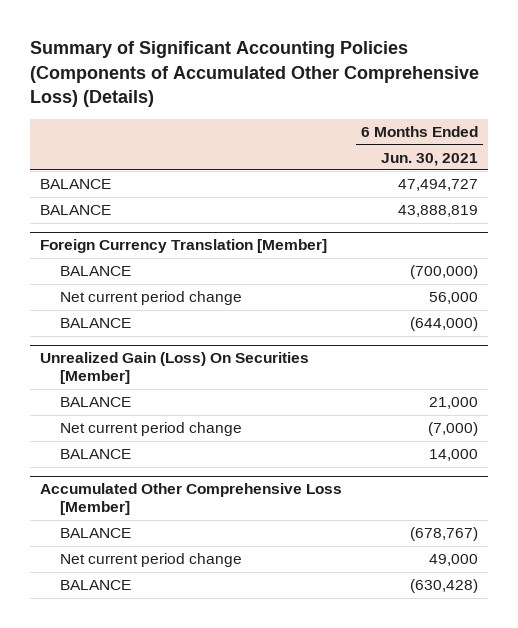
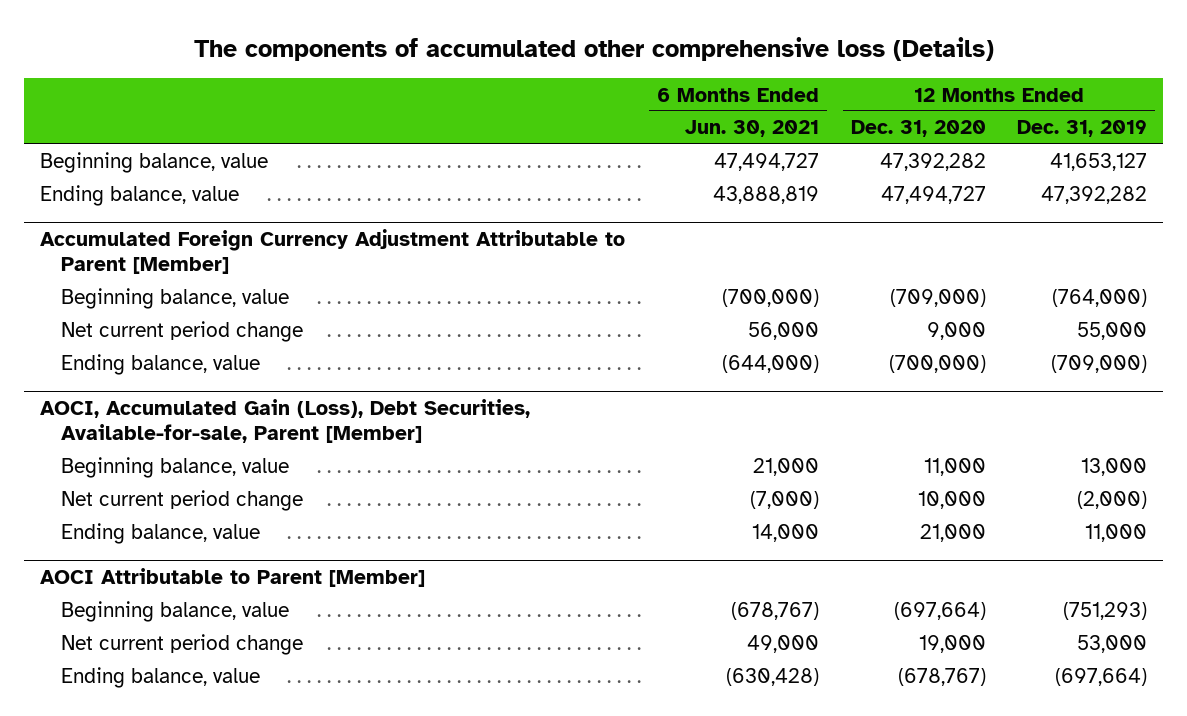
- Summary of Significant Accounting Policies (Components of Accumulated Other Comprehensive Loss) (Details)
+ The components of accumulated other comprehensive loss (Details)
- | 6 Months Ended Jun. 30, 2021
+ | 6 Months Ended Jun. 30, 2021 | 12 Months Ended Dec. 31, 2020 | 12 Months Ended Dec. 31, 2019
- BALANCE | 47,494,727
- BALANCE | 43,888,819
- Foreign Currency Translation [Member]
- BALANCE | (700,000)
+ Beginning balance, value | 47,494,727 | 47,392,282 | 41,653,127
+ Ending balance, value | 43,888,819 | 47,494,727 | 47,392,282
+ Accumulated Foreign Currency Adjustment Attributable to Parent [Member]
+ Beginning balance, value | (700,000) | (709,000) | (764,000)
- BALANCE | (644,000)
- Unrealized Gain (Loss) On Securities [Member]
- BALANCE | 21,000
+ Ending balance, value | (644,000) | (700,000) | (709,000)
+ AOCI, Accumulated Gain (Loss), Debt Securities, Available-for-sale, Parent [Member]
+ Beginning balance, value | 21,000 | 11,000 | 13,000
- BALANCE | 14,000
- Accumulated Other Comprehensive Loss [Member]
- BALANCE | (678,767)
+ Ending balance, value | 14,000 | 21,000 | 11,000
+ AOCI Attributable to Parent [Member]
+ Beginning balance, value | (678,767) | (697,664) | (751,293)
- BALANCE | (630,428)
+ Ending balance, value | (630,428) | (678,767) | (697,664)

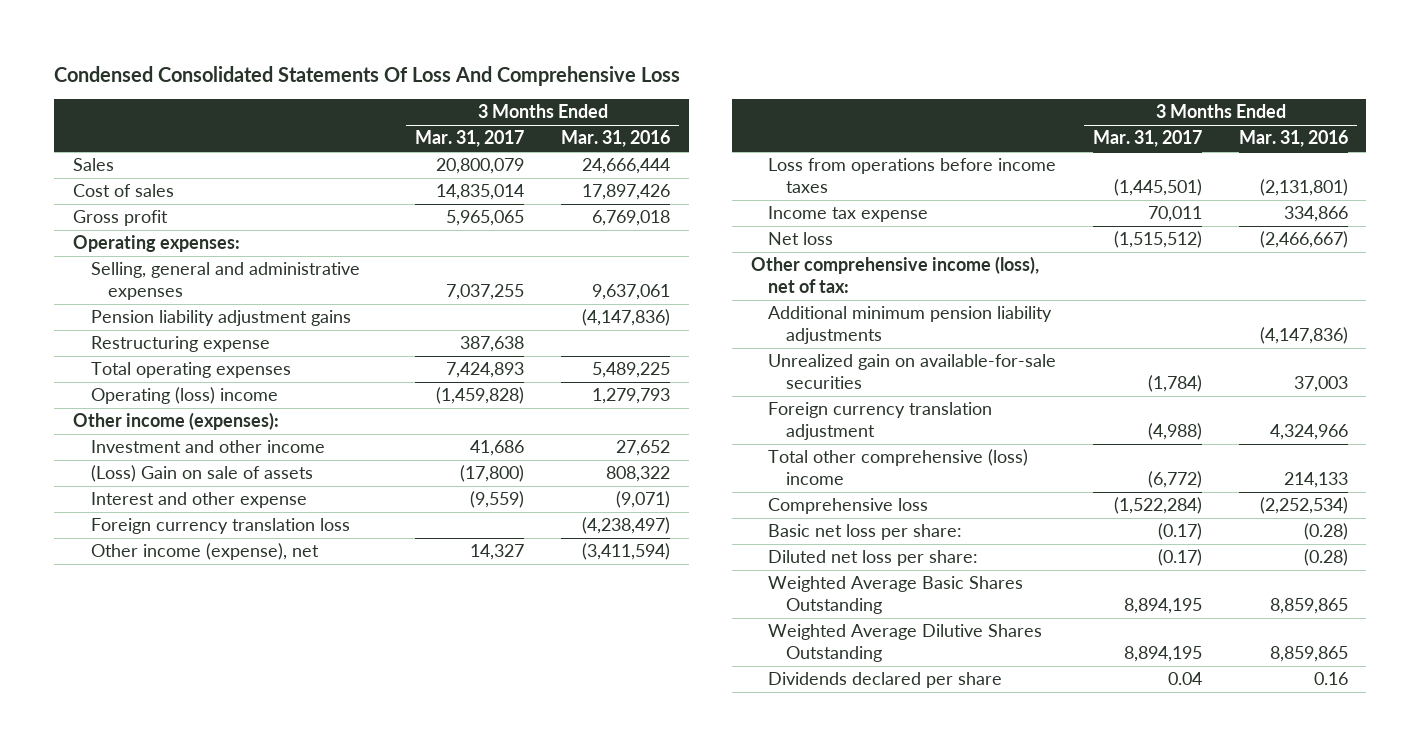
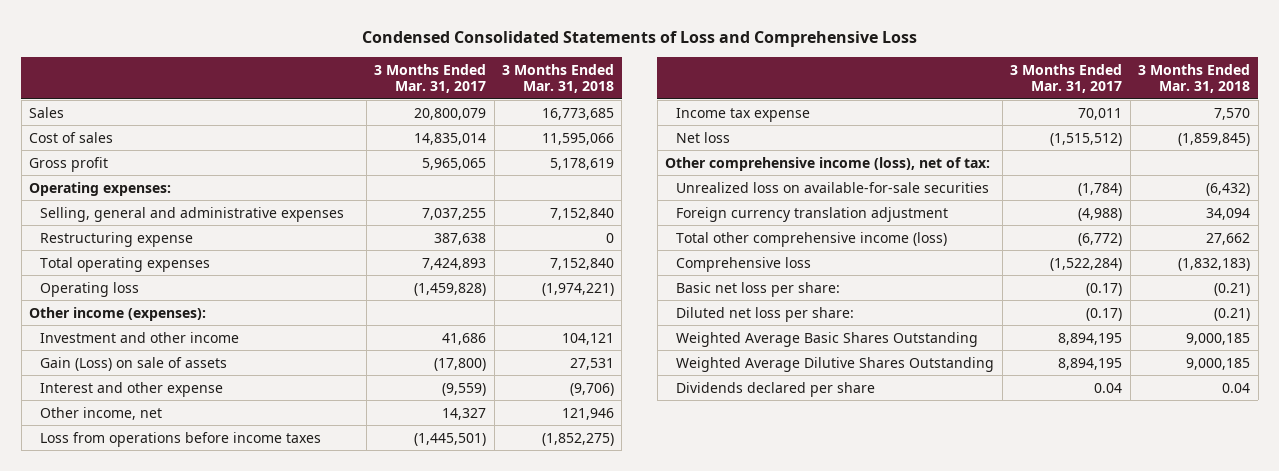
- Condensed Consolidated Statements Of Loss And Comprehensive Loss
+ Condensed Consolidated Statements of Loss and Comprehensive Loss
- | 3 Months Ended Mar. 31, 2017 | 3 Months Ended Mar. 31, 2016
+ | 3 Months Ended Mar. 31, 2017 | 3 Months Ended Mar. 31, 2018
- Pension liability adjustment gains | | (4,147,836)
- Operating (loss) income | (1,459,828) | 1,279,793
+ Operating loss | (1,459,828) | (1,974,221)
- (Loss) Gain on sale of assets | (17,800) | 808,322
+ Gain (Loss) on sale of assets | (17,800) | 27,531
- Foreign currency translation loss | | (4,238,497)
- Other income (expense), net | 14,327 | (3,411,594)
+ Other income, net | 14,327 | 121,946
- Additional minimum pension liability adjustments | | (4,147,836)
- Unrealized gain on available-for-sale securities | (1,784) | 37,003
+ Unrealized loss on available-for-sale securities | (1,784) | (6,432)
- Total other comprehensive (loss) income | (6,772) | 214,133
+ Total other comprehensive income (loss) | (6,772) | 27,662

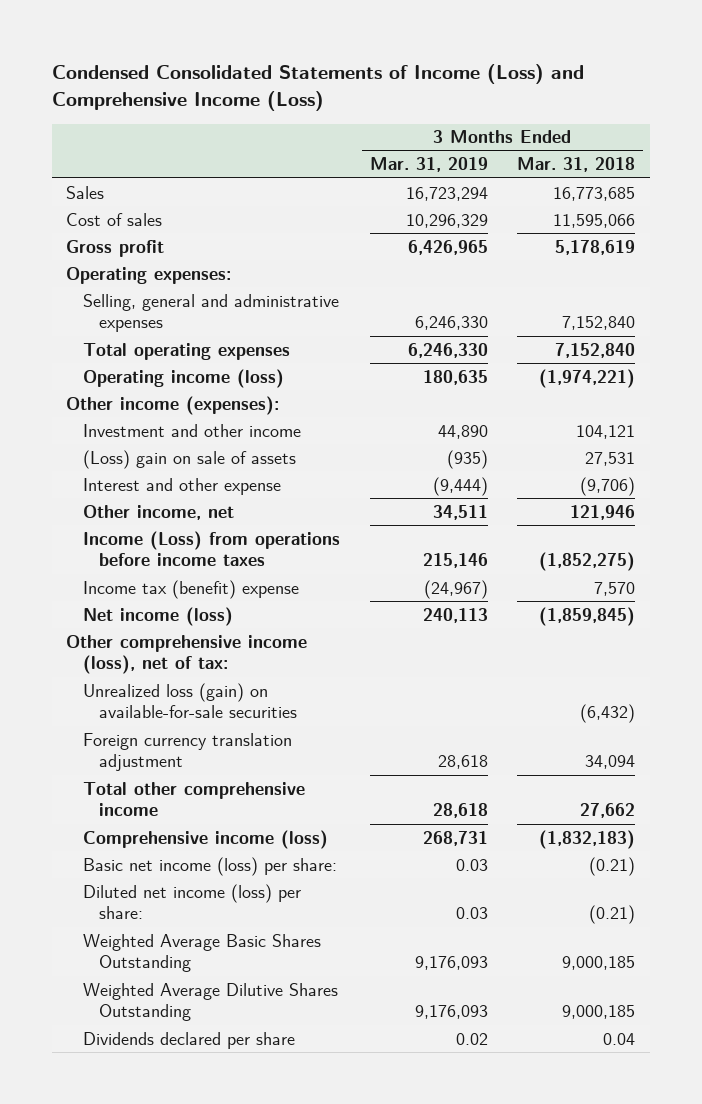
- Condensed Consolidated Statements of Loss and Comprehensive Loss
+ Condensed Consolidated Statements of Income (Loss) and Comprehensive Income (Loss)
- | 3 Months Ended Mar. 31, 2017 | 3 Months Ended Mar. 31, 2018
+ | 3 Months Ended Mar. 31, 2019 | 3 Months Ended Mar. 31, 2018
- Restructuring expense | 387,638 | 0
- Operating loss | (1,459,828) | (1,974,221)
+ Operating income (loss) | 180,635 | (1,974,221)
- Gain (Loss) on sale of assets | (17,800) | 27,531
+ (Loss) gain on sale of assets | (935) | 27,531
- Loss from operations before income taxes | (1,445,501) | (1,852,275)
- Income tax expense | 70,011 | 7,570
- Net loss | (1,515,512) | (1,859,845)
+ Income (Loss) from operations before income taxes | 215,146 | (1,852,275)
+ Income tax (benefit) expense | (24,967) | 7,570
+ Net income (loss) | 240,113 | (1,859,845)
- Unrealized loss on available-for-sale securities | (1,784) | (6,432)
+ Unrealized loss (gain) on available-for-sale securities | | (6,432)
- Total other comprehensive income (loss) | (6,772) | 27,662
- Comprehensive loss | (1,522,284) | (1,832,183)
- Basic net loss per share: | (0.17) | (0.21)
- Diluted net loss per share: | (0.17) | (0.21)
+ Total other comprehensive income | 28,618 | 27,662
+ Comprehensive income (loss) | 268,731 | (1,832,183)
+ Basic net income (loss) per share: | 0.03 | (0.21)
+ Diluted net income (loss) per share: | 0.03 | (0.21)

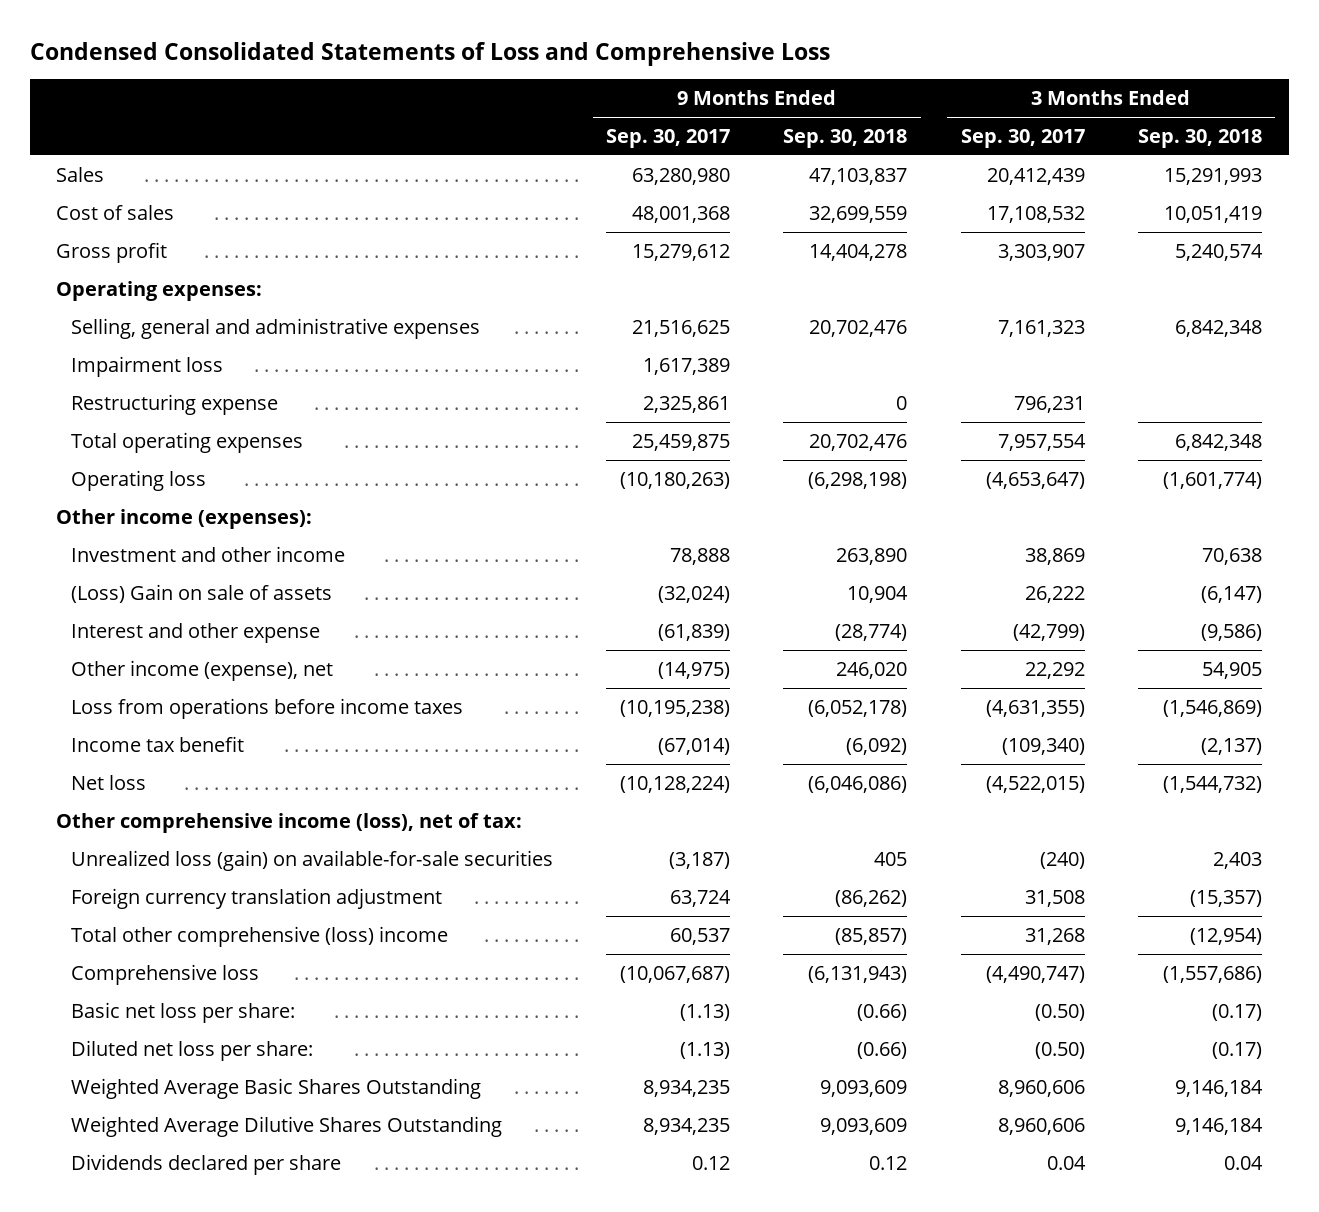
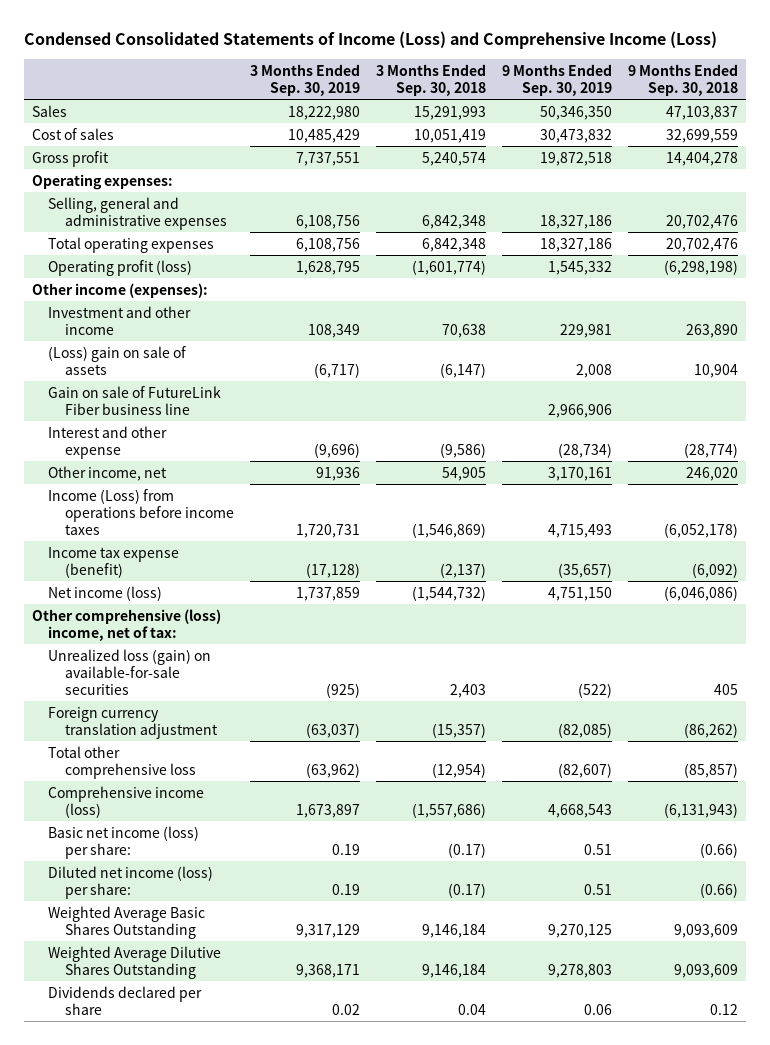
- Condensed Consolidated Statements of Loss and Comprehensive Loss
+ Condensed Consolidated Statements of Income (Loss) and Comprehensive Income (Loss)
- | 9 Months Ended Sep. 30, 2017 | 9 Months Ended Sep. 30, 2018 | 3 Months Ended Sep. 30, 2017 | 3 Months Ended Sep. 30, 2018
+ | 3 Months Ended Sep. 30, 2019 | 3 Months Ended Sep. 30, 2018 | 9 Months Ended Sep. 30, 2019 | 9 Months Ended Sep. 30, 2018
- Impairment loss | 1,617,389 | | |
- Restructuring expense | 2,325,861 | 0 | 796,231 |
- Operating loss | (10,180,263) | (6,298,198) | (4,653,647) | (1,601,774)
+ Operating profit (loss) | 1,628,795 | (1,601,774) | 1,545,332 | (6,298,198)
- (Loss) Gain on sale of assets | (32,024) | 10,904 | 26,222 | (6,147)
+ (Loss) gain on sale of assets | (6,717) | (6,147) | 2,008 | 10,904
+ Gain on sale of FutureLink Fiber business line | | | 2,966,906 |
- Other income (expense), net | (14,975) | 246,020 | 22,292 | 54,905
- Loss from operations before income taxes | (10,195,238) | (6,052,178) | (4,631,355) | (1,546,869)
- Income tax benefit | (67,014) | (6,092) | (109,340) | (2,137)
- Net loss | (10,128,224) | (6,046,086) | (4,522,015) | (1,544,732)
- Other comprehensive income (loss), net of tax:
+ Other income, net | 91,936 | 54,905 | 3,170,161 | 246,020
+ Income (Loss) from operations before income taxes | 1,720,731 | (1,546,869) | 4,715,493 | (6,052,178)
+ Income tax expense (benefit) | (17,128) | (2,137) | (35,657) | (6,092)
+ Net income (loss) | 1,737,859 | (1,544,732) | 4,751,150 | (6,046,086)
+ Other comprehensive (loss) income, net of tax:
- Total other comprehensive (loss) income | 60,537 | (85,857) | 31,268 | (12,954)
- Comprehensive loss | (10,067,687) | (6,131,943) | (4,490,747) | (1,557,686)
- Basic net loss per share: | (1.13) | (0.66) | (0.50) | (0.17)
- Diluted net loss per share: | (1.13) | (0.66) | (0.50) | (0.17)
+ Total other comprehensive loss | (63,962) | (12,954) | (82,607) | (85,857)
+ Comprehensive income (loss) | 1,673,897 | (1,557,686) | 4,668,543 | (6,131,943)
+ Basic net income (loss) per share: | 0.19 | (0.17) | 0.51 | (0.66)
+ Diluted net income (loss) per share: | 0.19 | (0.17) | 0.51 | (0.66)

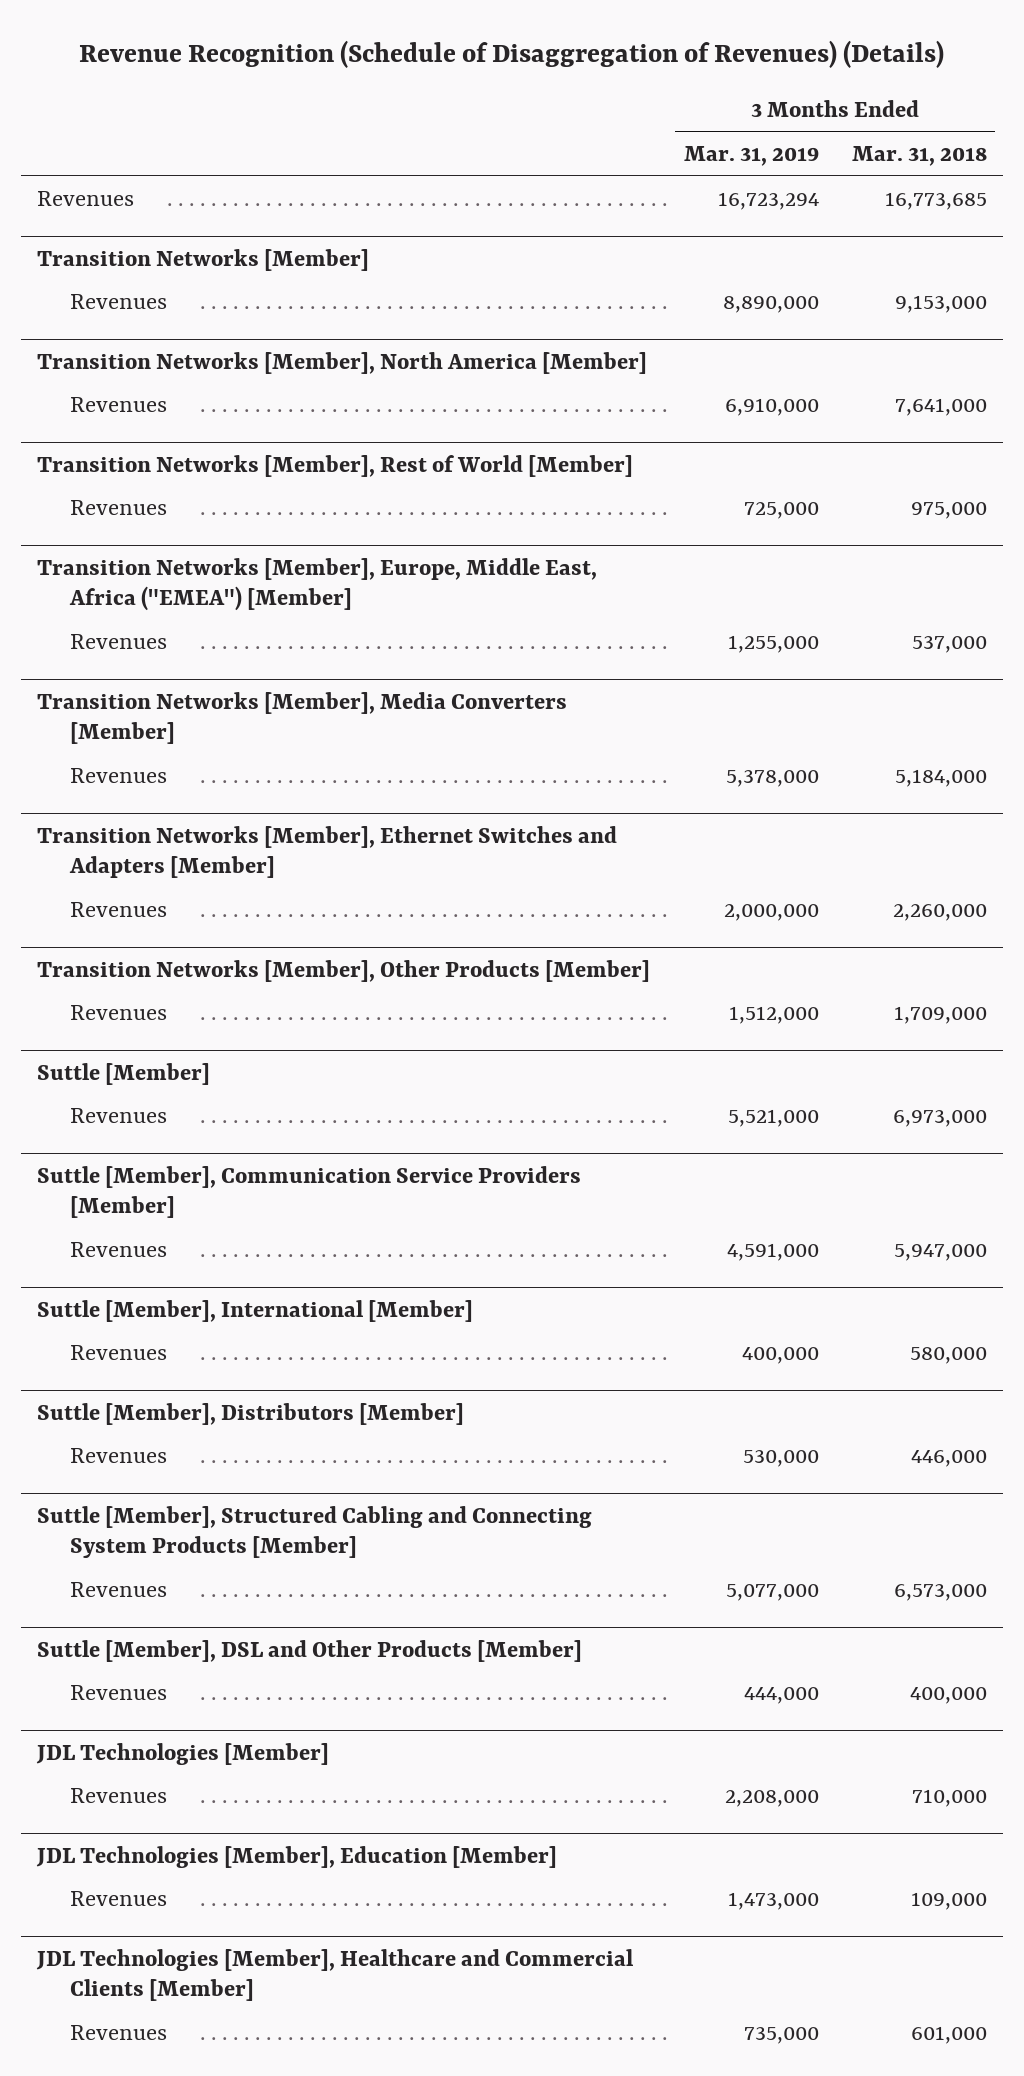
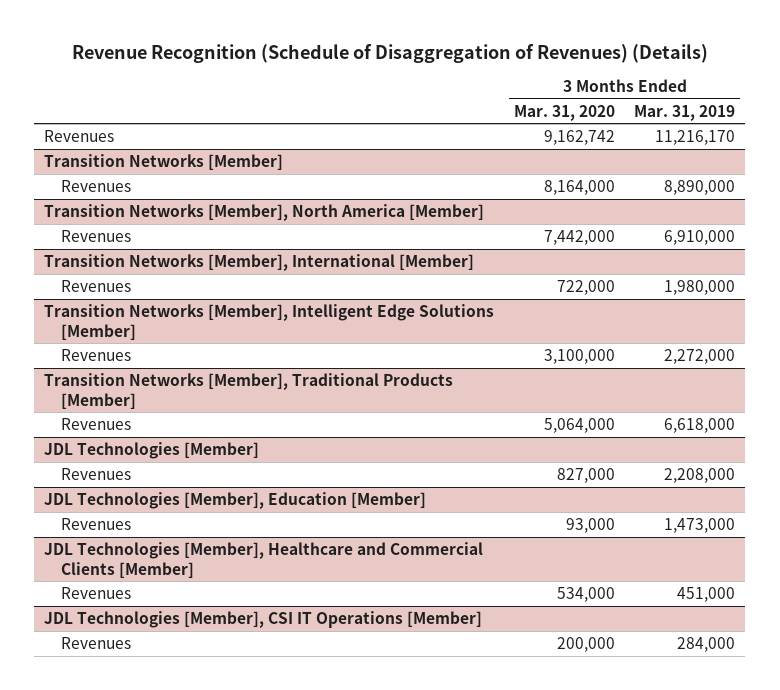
- | 3 Months Ended Mar. 31, 2019 | 3 Months Ended Mar. 31, 2018
+ | 3 Months Ended Mar. 31, 2020 | 3 Months Ended Mar. 31, 2019
- Revenues | 16,723,294 | 16,773,685
+ Revenues | 9,162,742 | 11,216,170
- Transition Networks [Member], Rest of World [Member]
- Revenues | 725,000 | 975,000
- Transition Networks [Member], Europe, Middle East, Africa ("EMEA") [Member]
- Revenues | 1,255,000 | 537,000
- Transition Networks [Member], Media Converters [Member]
- Revenues | 5,378,000 | 5,184,000
- Transition Networks [Member], Ethernet Switches and Adapters [Member]
- Revenues | 2,000,000 | 2,260,000
- Transition Networks [Member], Other Products [Member]
- Revenues | 1,512,000 | 1,709,000
- Suttle [Member]
- Revenues | 5,521,000 | 6,973,000
- Suttle [Member], Communication Service Providers [Member]
- Revenues | 4,591,000 | 5,947,000
- Suttle [Member], International [Member]
- Revenues | 400,000 | 580,000
- Suttle [Member], Distributors [Member]
- Revenues | 530,000 | 446,000
- Suttle [Member], Structured Cabling and Connecting System Products [Member]
- Revenues | 5,077,000 | 6,573,000
- Suttle [Member], DSL and Other Products [Member]
- Revenues | 444,000 | 400,000
+ Transition Networks [Member], International [Member]
+ Revenues | 722,000 | 1,980,000
+ Transition Networks [Member], Intelligent Edge Solutions [Member]
+ Revenues | 3,100,000 | 2,272,000
+ Transition Networks [Member], Traditional Products [Member]
+ Revenues | 5,064,000 | 6,618,000
@ JDL Technologies [Member], Healthcare and Commercial Clients [Member]
- Revenues | 735,000 | 601,000
+ Revenues | 534,000 | 451,000
+ JDL Technologies [Member], CSI IT Operations [Member]
+ Revenues | 200,000 | 284,000

